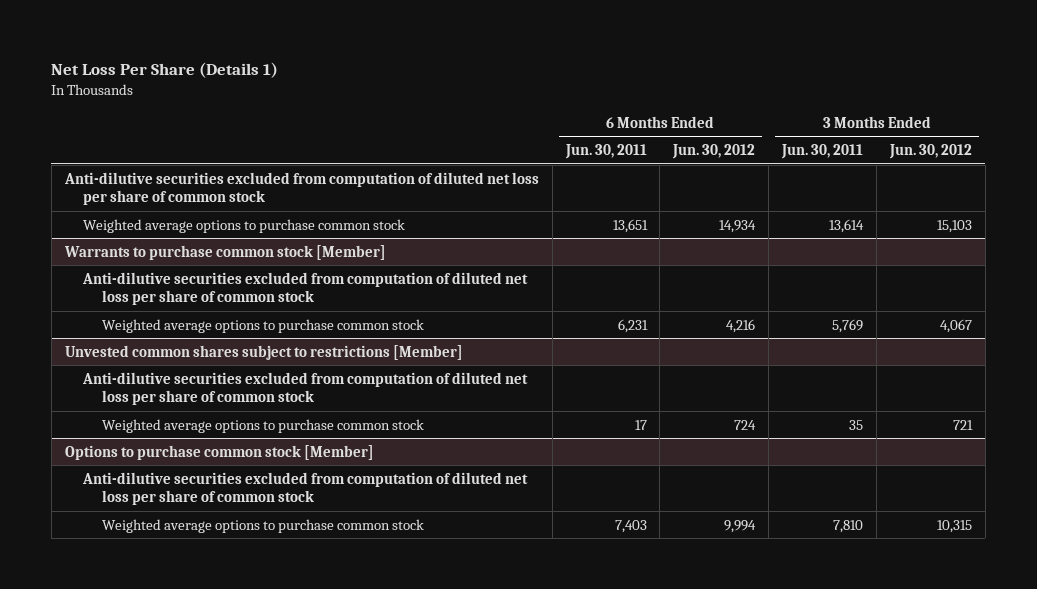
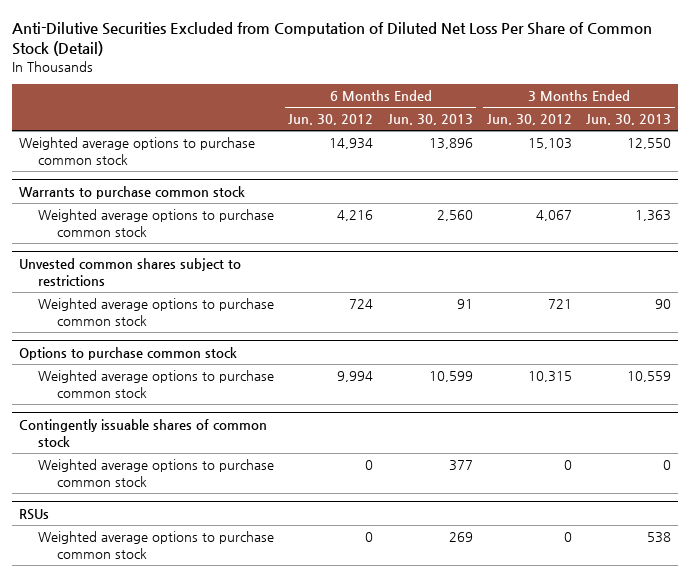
- Net Loss Per Share (Details 1)
+ Anti-Dilutive Securities Excluded from Computation of Diluted Net Loss Per Share of Common Stock (Detail)
- | 6 Months Ended Jun. 30, 2011 | 6 Months Ended Jun. 30, 2012 | 3 Months Ended Jun. 30, 2011 | 3 Months Ended Jun. 30, 2012
+ | 6 Months Ended Jun. 30, 2012 | 6 Months Ended Jun. 30, 2013 | 3 Months Ended Jun. 30, 2012 | 3 Months Ended Jun. 30, 2013
- Anti-dilutive securities excluded from computation of diluted net loss per share of common stock
- Warrants to purchase common stock [Member]
- Anti-dilutive securities excluded from computation of diluted net loss per share of common stock
+ Warrants to purchase common stock
- Unvested common shares subject to restrictions [Member]
- Anti-dilutive securities excluded from computation of diluted net loss per share of common stock
+ Unvested common shares subject to restrictions
- Options to purchase common stock [Member]
- Anti-dilutive securities excluded from computation of diluted net loss per share of common stock
+ Options to purchase common stock
+ Contingently issuable shares of common stock
+ Weighted average options to purchase common stock | 0 | 377 | 0 | 0
+ RSUs
+ Weighted average options to purchase common stock | 0 | 269 | 0 | 538

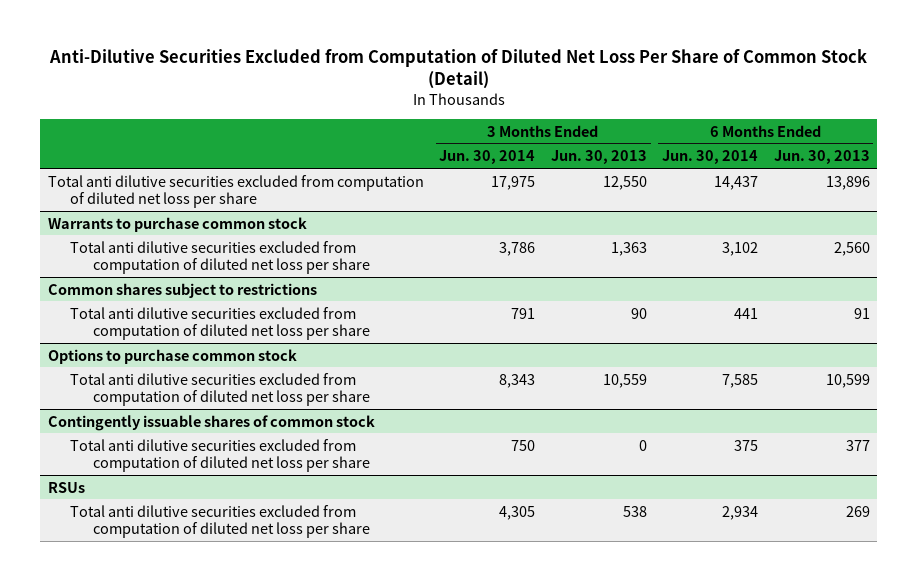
- | 6 Months Ended Jun. 30, 2012 | 6 Months Ended Jun. 30, 2013 | 3 Months Ended Jun. 30, 2012 | 3 Months Ended Jun. 30, 2013
+ | 3 Months Ended Jun. 30, 2014 | 3 Months Ended Jun. 30, 2013 | 6 Months Ended Jun. 30, 2014 | 6 Months Ended Jun. 30, 2013
- Weighted average options to purchase common stock | 14,934 | 13,896 | 15,103 | 12,550
+ Total anti dilutive securities excluded from computation of diluted net loss per share | 17,975 | 12,550 | 14,437 | 13,896
@ Warrants to purchase common stock
- Weighted average options to purchase common stock | 4,216 | 2,560 | 4,067 | 1,363
- Unvested common shares subject to restrictions
- Weighted average options to purchase common stock | 724 | 91 | 721 | 90
@ Warrants to purchase common stock
+ Total anti dilutive securities excluded from computation of diluted net loss per share | 3,786 | 1,363 | 3,102 | 2,560
+ Common shares subject to restrictions
+ Total anti dilutive securities excluded from computation of diluted net loss per share | 791 | 90 | 441 | 91
@ Options to purchase common stock
- Weighted average options to purchase common stock | 9,994 | 10,599 | 10,315 | 10,559
+ Total anti dilutive securities excluded from computation of diluted net loss per share | 8,343 | 10,559 | 7,585 | 10,599
@ Contingently issuable shares of common stock
- Weighted average options to purchase common stock | 0 | 377 | 0 | 0
+ Total anti dilutive securities excluded from computation of diluted net loss per share | 750 | 0 | 375 | 377
@ RSUs
- Weighted average options to purchase common stock | 0 | 269 | 0 | 538
+ Total anti dilutive securities excluded from computation of diluted net loss per share | 4,305 | 538 | 2,934 | 269

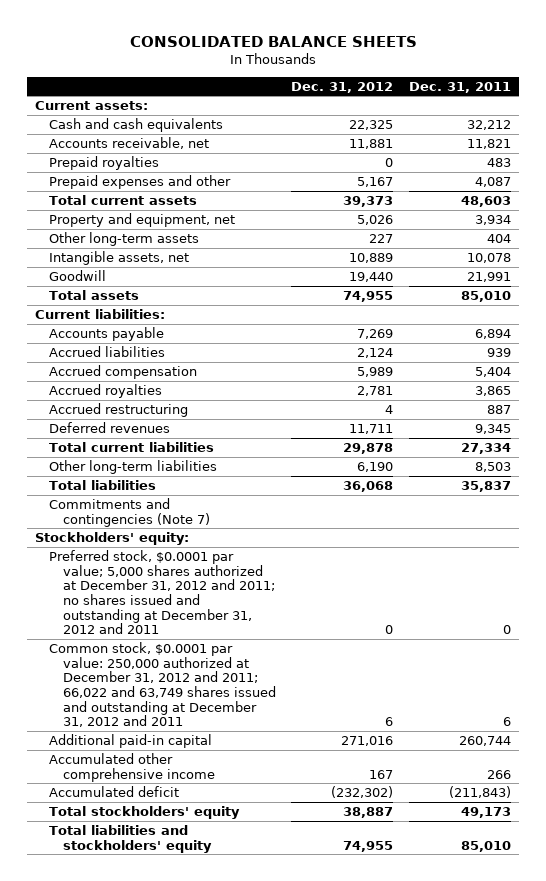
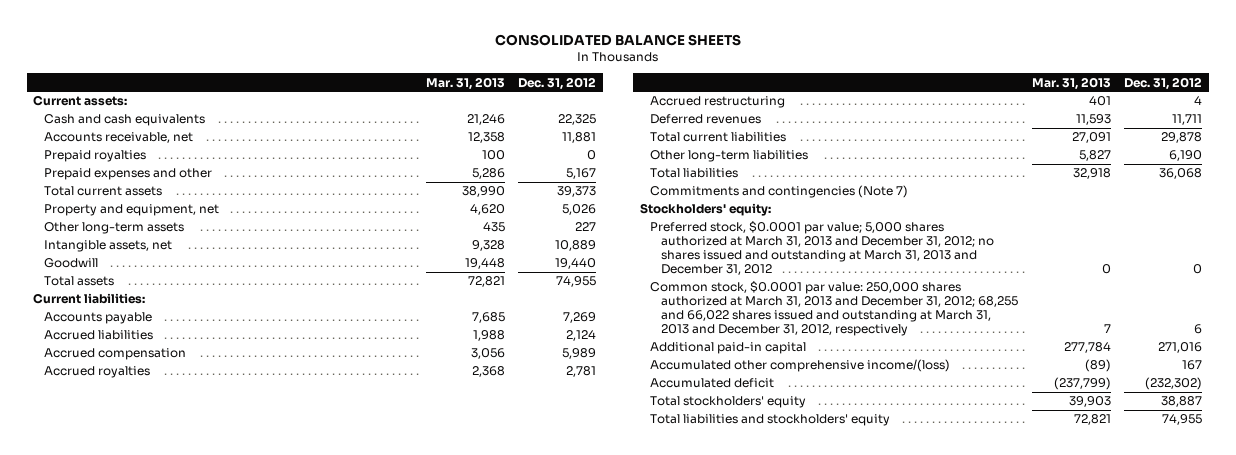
- | Dec. 31, 2012 | Dec. 31, 2011
+ | Mar. 31, 2013 | Dec. 31, 2012
- Preferred stock, $0.0001 par value; 5,000 shares authorized at December 31, 2012 and 2011; no shares issued and outstanding at December 31, 2012 and 2011 | 0 | 0
- Common stock, $0.0001 par value: 250,000 authorized at December 31, 2012 and 2011; 66,022 and 63,749 shares issued and outstanding at December 31, 2012 and 2011 | 6 | 6
+ Preferred stock, $0.0001 par value; 5,000 shares authorized at March 31, 2013 and December 31, 2012; no shares issued and outstanding at March 31, 2013 and December 31, 2012 | 0 | 0
+ Common stock, $0.0001 par value: 250,000 shares authorized at March 31, 2013 and December 31, 2012; 68,255 and 66,022 shares issued and outstanding at March 31, 2013 and December 31, 2012, respectively | 7 | 6
- Accumulated other comprehensive income | 167 | 266
+ Accumulated other comprehensive income/(loss) | (89) | 167

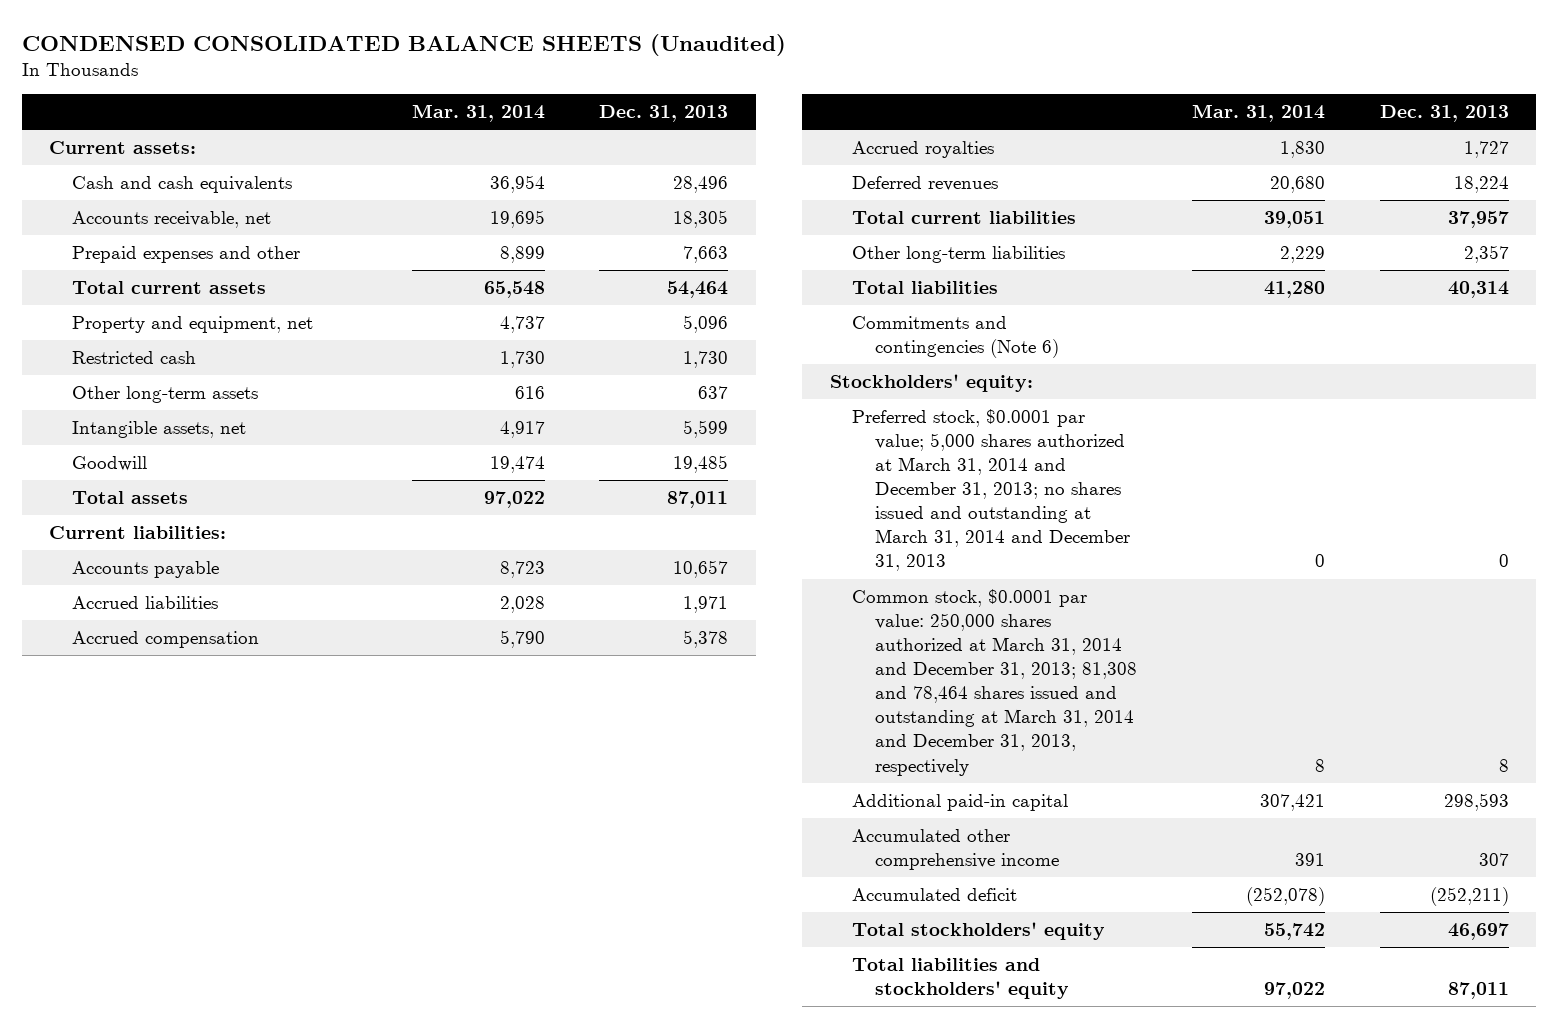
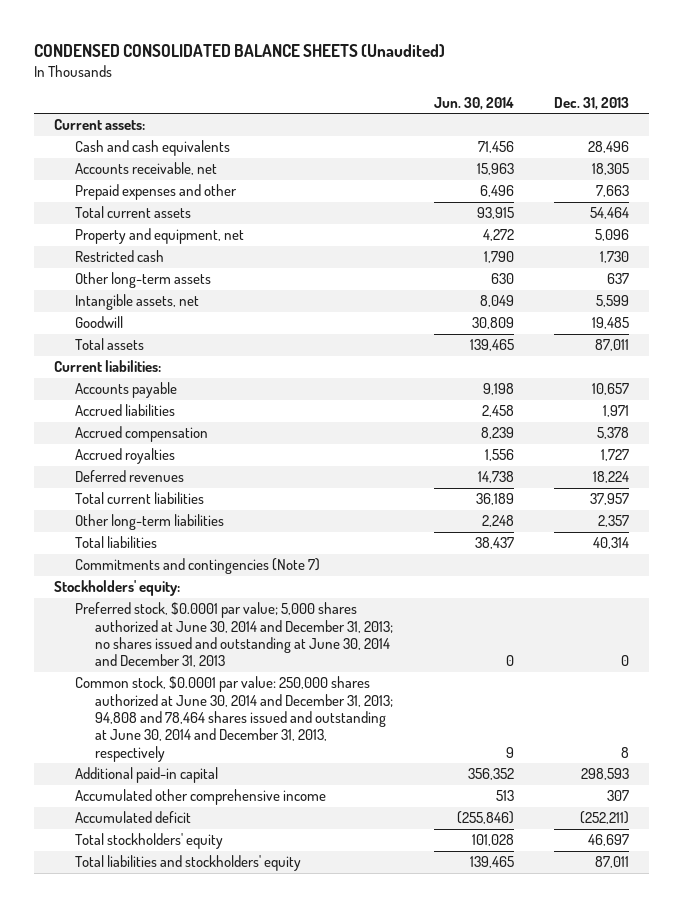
- | Mar. 31, 2014 | Dec. 31, 2013
+ | Jun. 30, 2014 | Dec. 31, 2013
- Commitments and contingencies (Note 6)
+ Commitments and contingencies (Note 7)
- Preferred stock, $0.0001 par value; 5,000 shares authorized at March 31, 2014 and December 31, 2013; no shares issued and outstanding at March 31, 2014 and December 31, 2013 | 0 | 0
- Common stock, $0.0001 par value: 250,000 shares authorized at March 31, 2014 and December 31, 2013; 81,308 and 78,464 shares issued and outstanding at March 31, 2014 and December 31, 2013, respectively | 8 | 8
+ Preferred stock, $0.0001 par value; 5,000 shares authorized at June 30, 2014 and December 31, 2013; no shares issued and outstanding at June 30, 2014 and December 31, 2013 | 0 | 0
+ Common stock, $0.0001 par value: 250,000 shares authorized at June 30, 2014 and December 31, 2013; 94,808 and 78,464 shares issued and outstanding at June 30, 2014 and December 31, 2013, respectively | 9 | 8

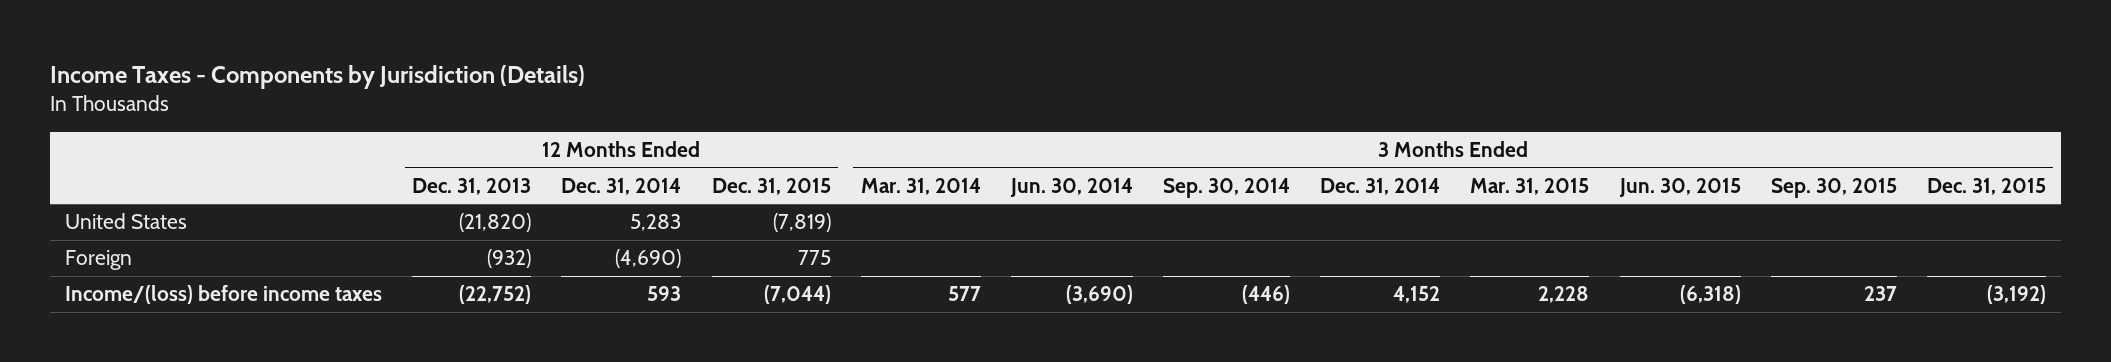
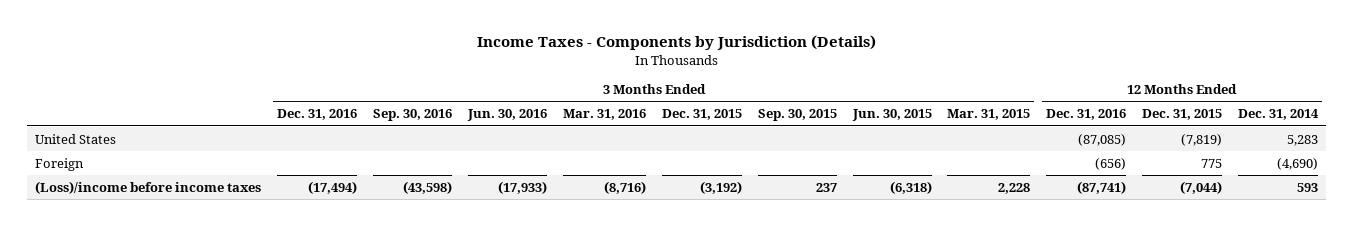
- | 12 Months Ended Dec. 31, 2013 | 12 Months Ended Dec. 31, 2014 | 12 Months Ended Dec. 31, 2015 | 3 Months Ended Mar. 31, 2014 | 3 Months Ended Jun. 30, 2014 | 3 Months Ended Sep. 30, 2014 | 3 Months Ended Dec. 31, 2014 | 3 Months Ended Mar. 31, 2015 | 3 Months Ended Jun. 30, 2015 | 3 Months Ended Sep. 30, 2015 | 3 Months Ended Dec. 31, 2015
+ | 3 Months Ended Dec. 31, 2016 | 3 Months Ended Sep. 30, 2016 | 3 Months Ended Jun. 30, 2016 | 3 Months Ended Mar. 31, 2016 | 3 Months Ended Dec. 31, 2015 | 3 Months Ended Sep. 30, 2015 | 3 Months Ended Jun. 30, 2015 | 3 Months Ended Mar. 31, 2015 | 12 Months Ended Dec. 31, 2016 | 12 Months Ended Dec. 31, 2015 | 12 Months Ended Dec. 31, 2014
- Income/(loss) before income taxes | (22,752) | 593 | (7,044) | 577 | (3,690) | (446) | 4,152 | 2,228 | (6,318) | 237 | (3,192)
+ (Loss)/income before income taxes | (17,494) | (43,598) | (17,933) | (8,716) | (3,192) | 237 | (6,318) | 2,228 | (87,741) | (7,044) | 593

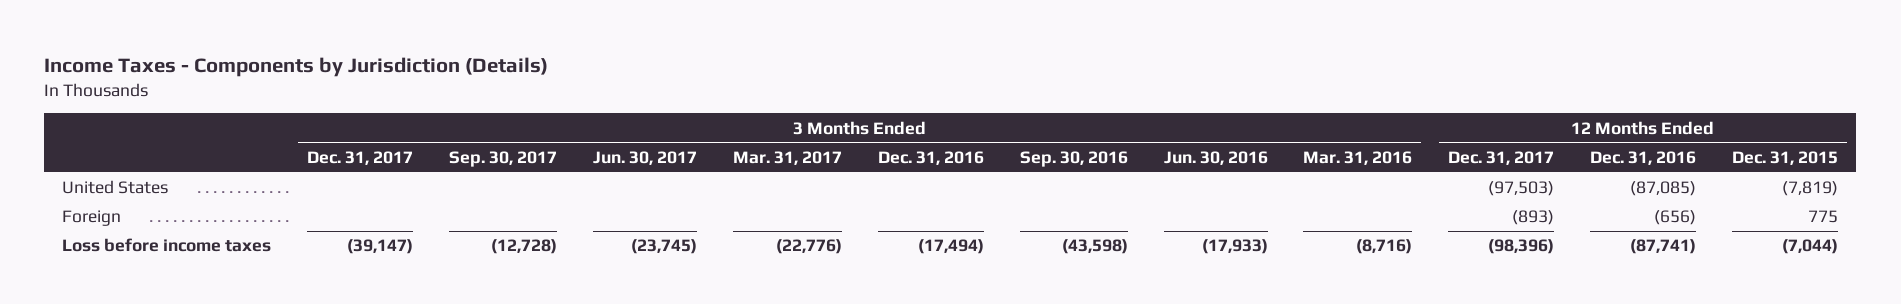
- | 3 Months Ended Dec. 31, 2016 | 3 Months Ended Sep. 30, 2016 | 3 Months Ended Jun. 30, 2016 | 3 Months Ended Mar. 31, 2016 | 3 Months Ended Dec. 31, 2015 | 3 Months Ended Sep. 30, 2015 | 3 Months Ended Jun. 30, 2015 | 3 Months Ended Mar. 31, 2015 | 12 Months Ended Dec. 31, 2016 | 12 Months Ended Dec. 31, 2015 | 12 Months Ended Dec. 31, 2014
+ | 3 Months Ended Dec. 31, 2017 | 3 Months Ended Sep. 30, 2017 | 3 Months Ended Jun. 30, 2017 | 3 Months Ended Mar. 31, 2017 | 3 Months Ended Dec. 31, 2016 | 3 Months Ended Sep. 30, 2016 | 3 Months Ended Jun. 30, 2016 | 3 Months Ended Mar. 31, 2016 | 12 Months Ended Dec. 31, 2017 | 12 Months Ended Dec. 31, 2016 | 12 Months Ended Dec. 31, 2015
- (Loss)/income before income taxes | (17,494) | (43,598) | (17,933) | (8,716) | (3,192) | 237 | (6,318) | 2,228 | (87,741) | (7,044) | 593
+ Loss before income taxes | (39,147) | (12,728) | (23,745) | (22,776) | (17,494) | (43,598) | (17,933) | (8,716) | (98,396) | (87,741) | (7,044)

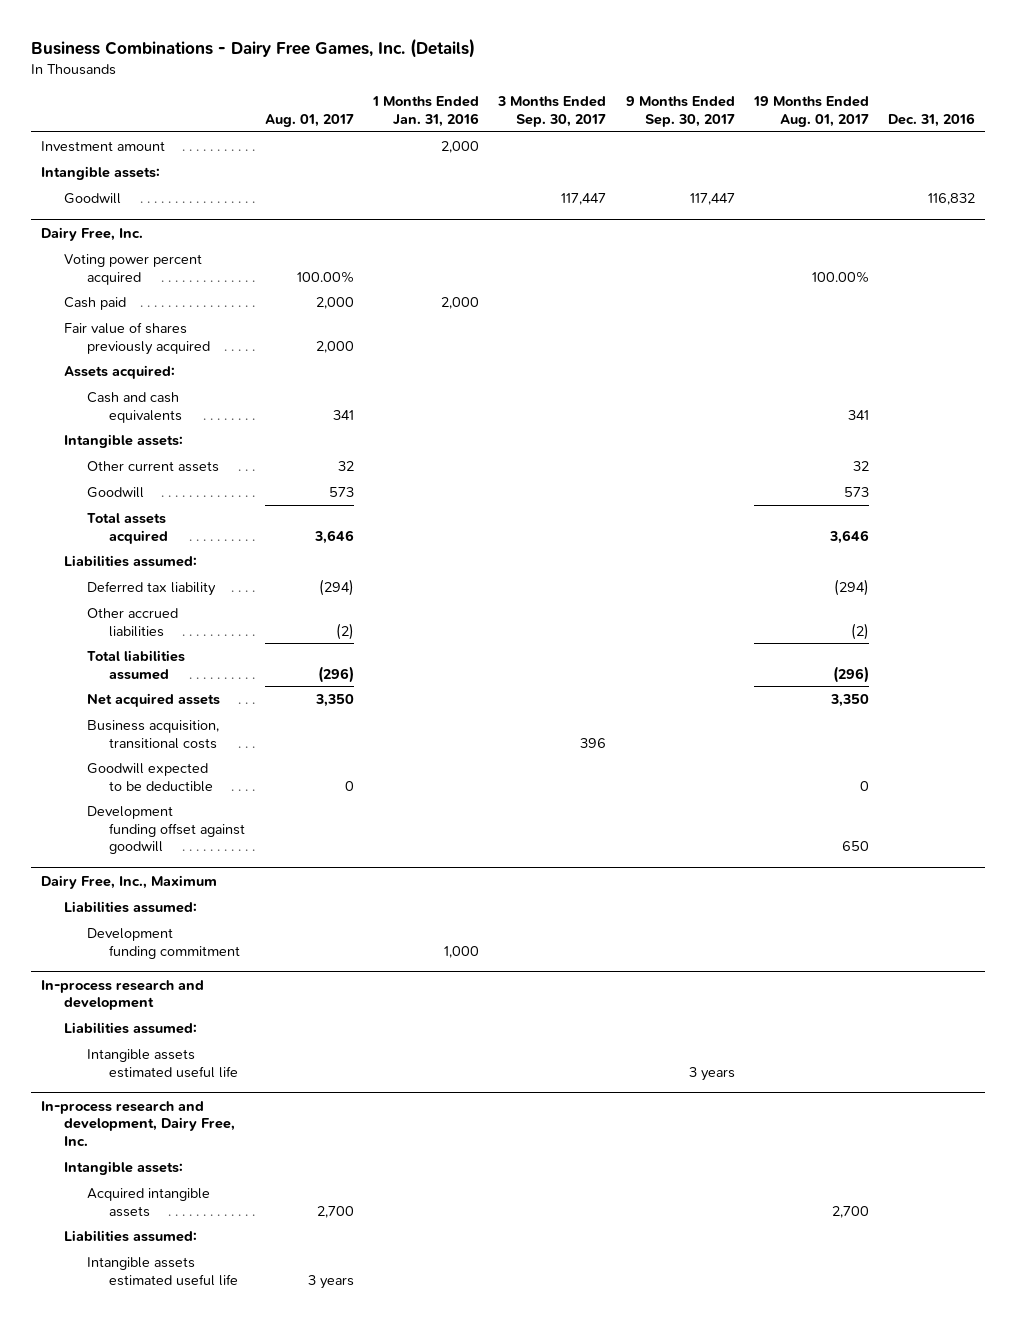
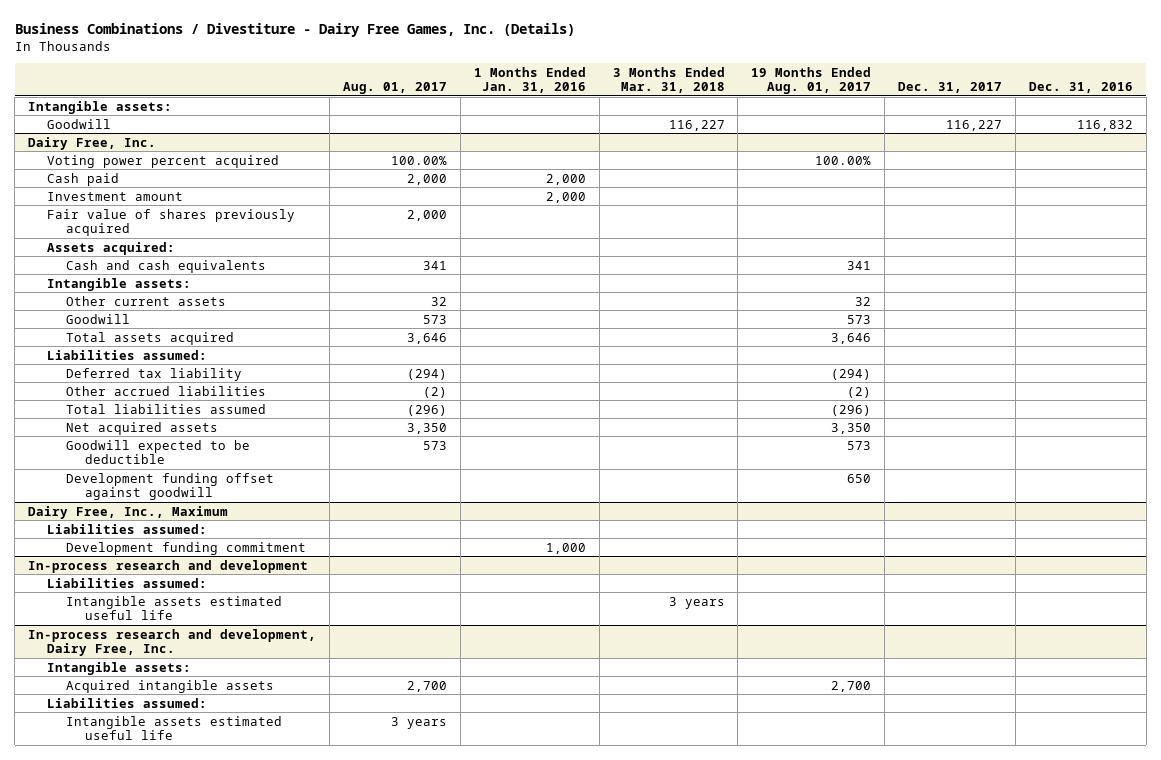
- Business Combinations - Dairy Free Games, Inc. (Details)
+ Business Combinations / Divestiture - Dairy Free Games, Inc. (Details)
- | Aug. 01, 2017 | 1 Months Ended Jan. 31, 2016 | 3 Months Ended Sep. 30, 2017 | 9 Months Ended Sep. 30, 2017 | 19 Months Ended Aug. 01, 2017 | Dec. 31, 2016
+ | Aug. 01, 2017 | 1 Months Ended Jan. 31, 2016 | 3 Months Ended Mar. 31, 2018 | 19 Months Ended Aug. 01, 2017 | Dec. 31, 2017 | Dec. 31, 2016
- Investment amount | | 2,000 | | | |
@ Dairy Free, Inc.
+ Investment amount | | 2,000 | | | |
- Business acquisition, transitional costs | | | 396 | | |
- Goodwill expected to be deductible | 0 | | | | 0 |
+ Goodwill expected to be deductible | 573 | | | 573 | |

